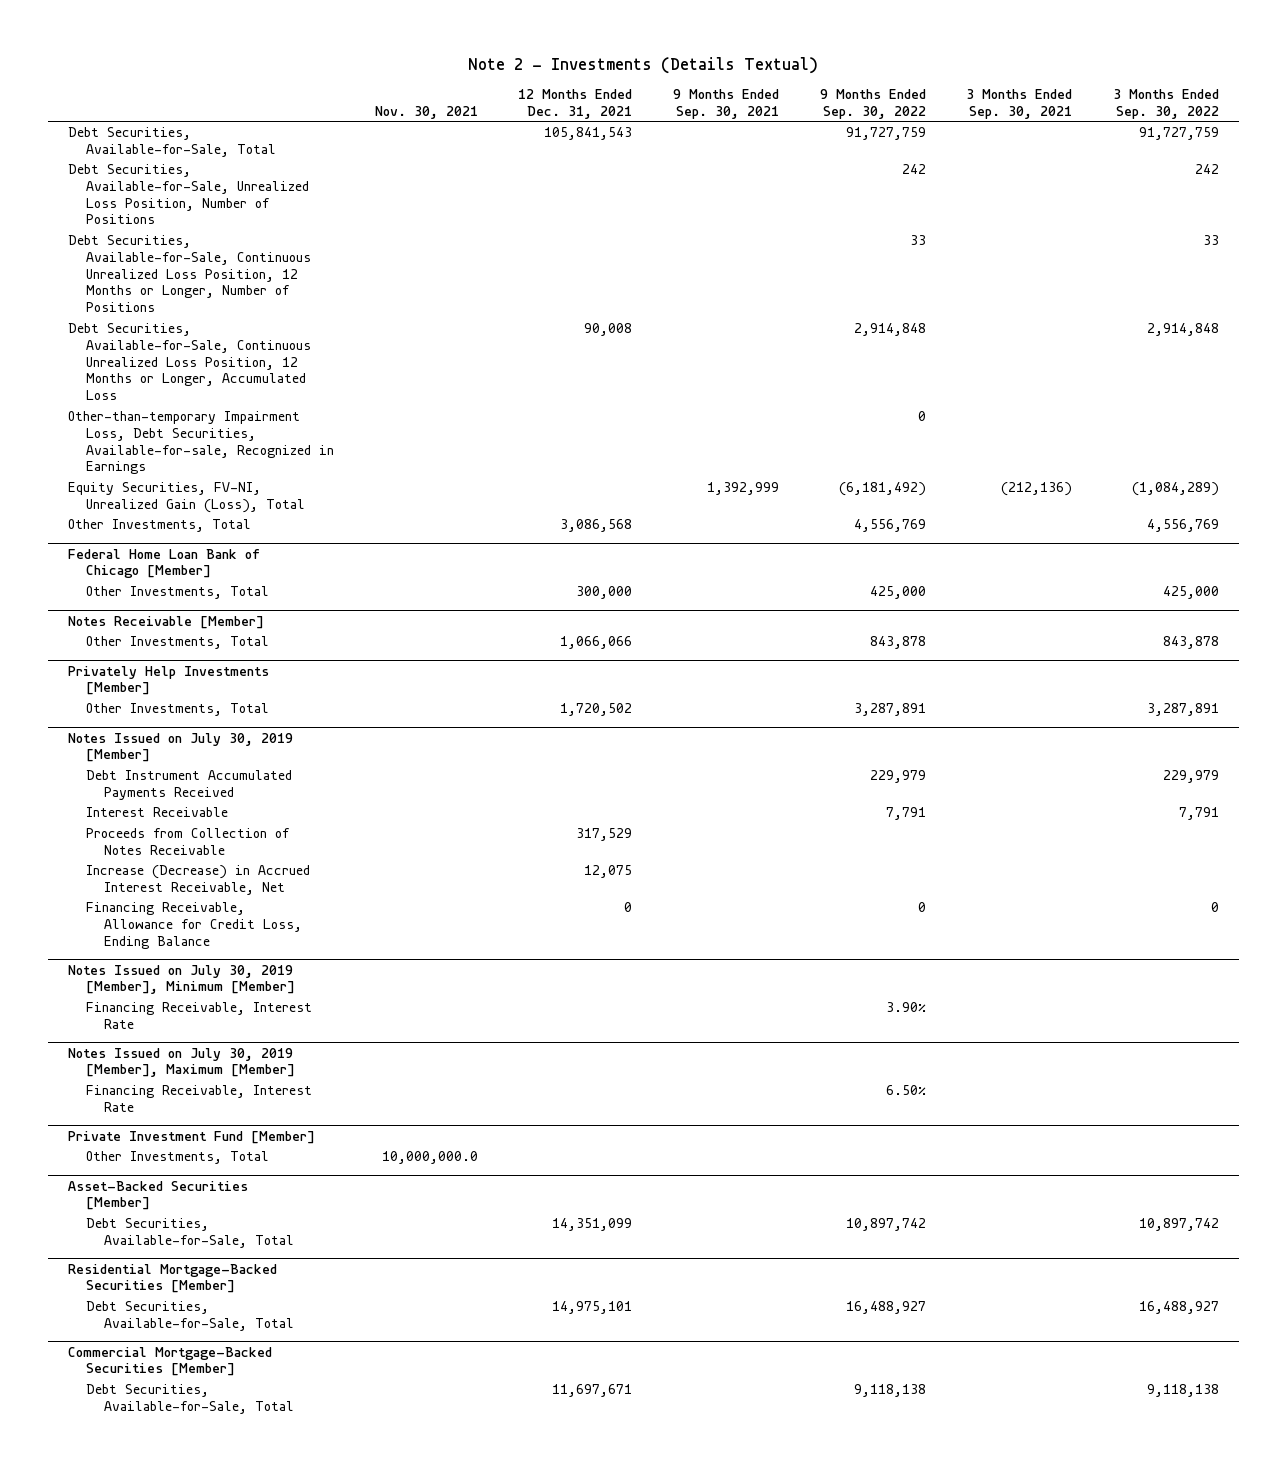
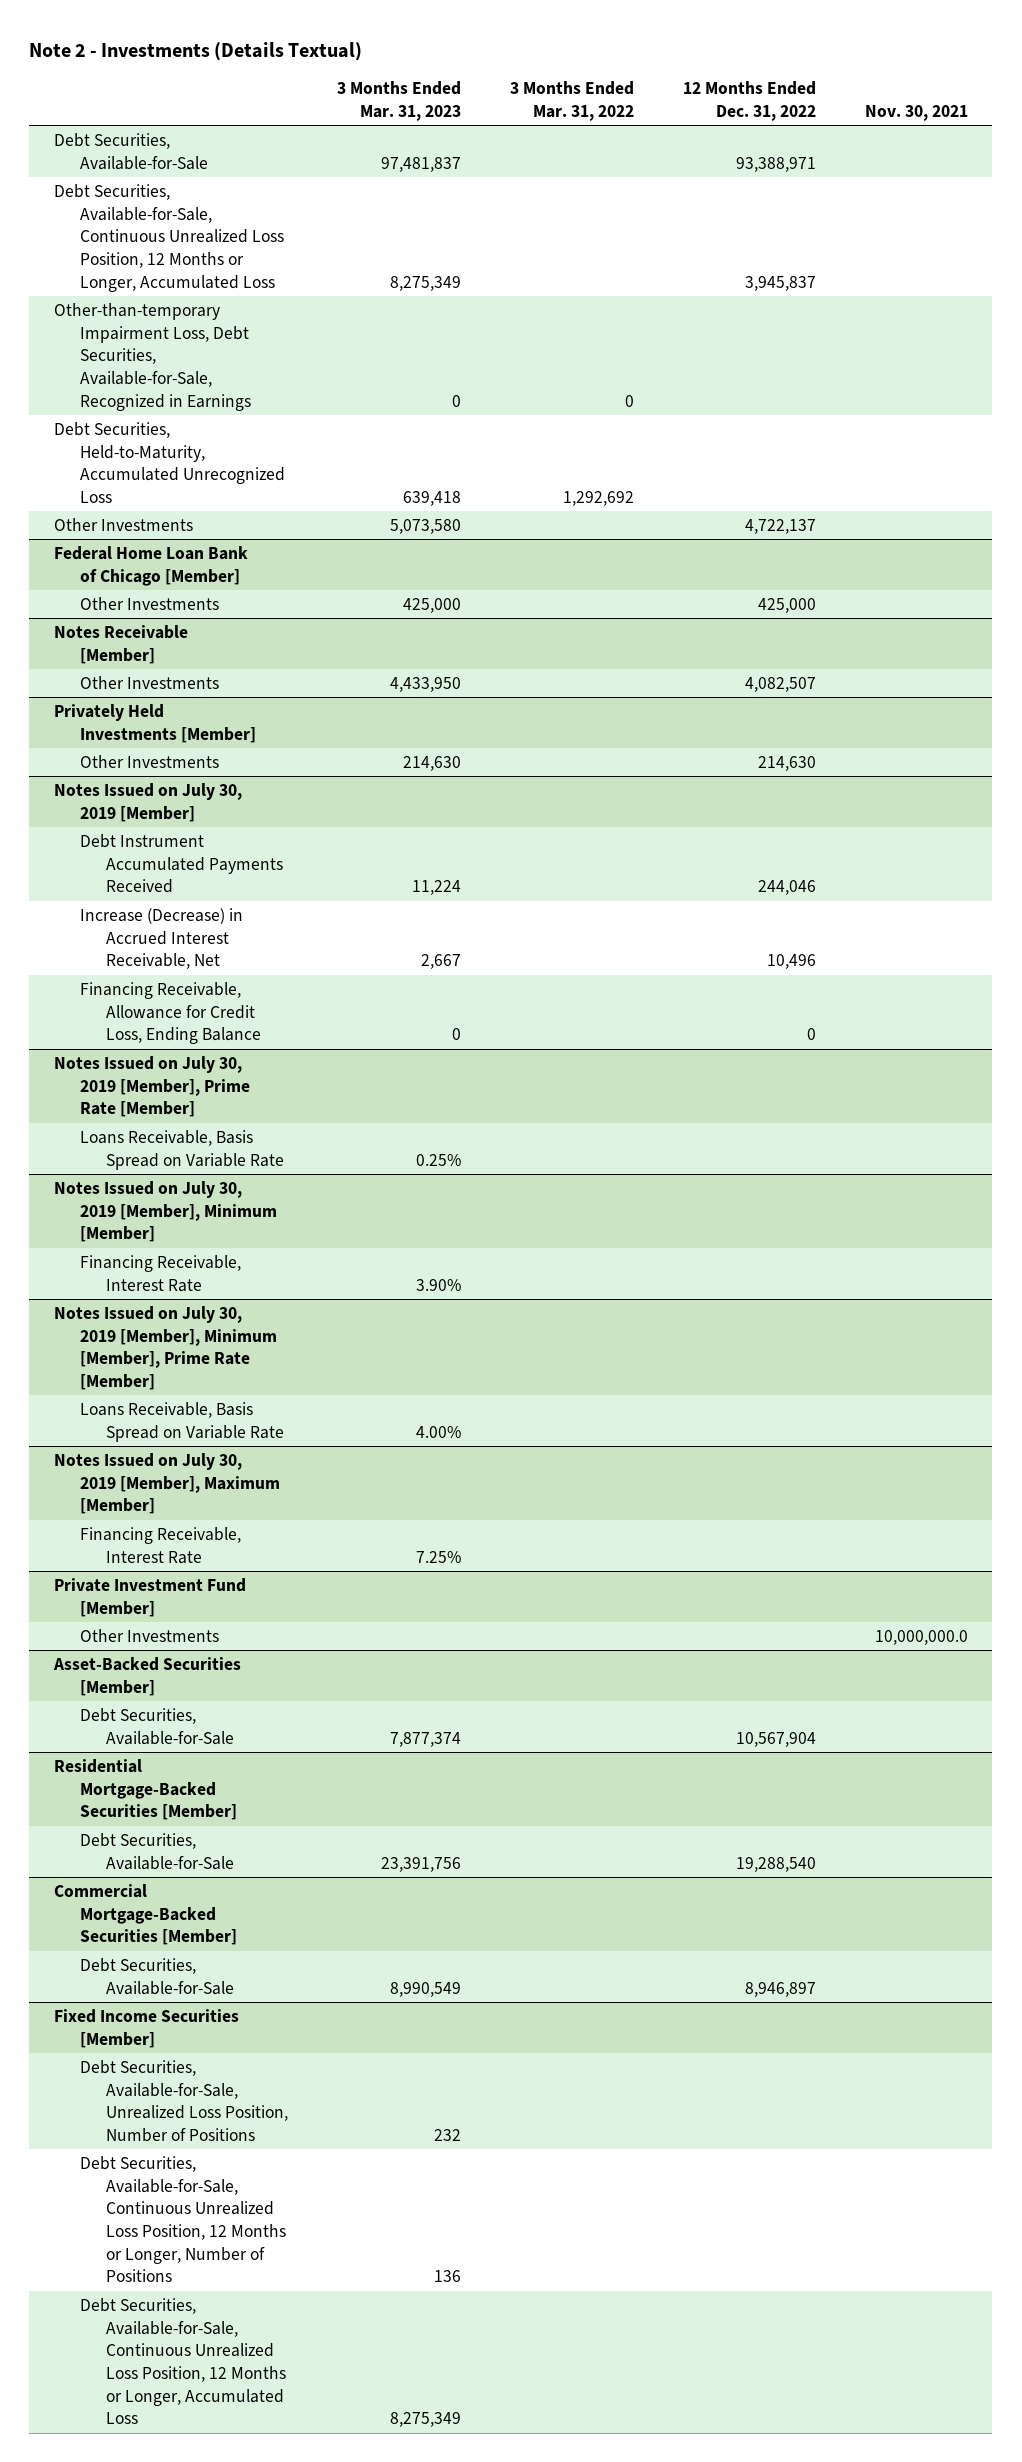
- | Nov. 30, 2021 | 12 Months Ended Dec. 31, 2021 | 9 Months Ended Sep. 30, 2021 | 9 Months Ended Sep. 30, 2022 | 3 Months Ended Sep. 30, 2021 | 3 Months Ended Sep. 30, 2022
+ | 3 Months Ended Mar. 31, 2023 | 3 Months Ended Mar. 31, 2022 | 12 Months Ended Dec. 31, 2022 | Nov. 30, 2021
- Debt Securities, Available-for-Sale, Total | | 105,841,543 | | 91,727,759 | | 91,727,759
- Debt Securities, Available-for-Sale, Unrealized Loss Position, Number of Positions | | | | 242 | | 242
- Debt Securities, Available-for-Sale, Continuous Unrealized Loss Position, 12 Months or Longer, Number of Positions | | | | 33 | | 33
+ Debt Securities, Available-for-Sale | 97,481,837 | | 93,388,971 |
- Other-than-temporary Impairment Loss, Debt Securities, Available-for-sale, Recognized in Earnings | | | | 0 | |
- Equity Securities, FV-NI, Unrealized Gain (Loss), Total | | | 1,392,999 | (6,181,492) | (212,136) | (1,084,289)
- Other Investments, Total | | 3,086,568 | | 4,556,769 | | 4,556,769
+ Other-than-temporary Impairment Loss, Debt Securities, Available-for-Sale, Recognized in Earnings | 0 | 0 | |
+ Debt Securities, Held-to-Maturity, Accumulated Unrecognized Loss | 639,418 | 1,292,692 | |
+ Other Investments | 5,073,580 | | 4,722,137 |
@ Federal Home Loan Bank of Chicago [Member]
- Other Investments, Total | | 300,000 | | 425,000 | | 425,000
+ Other Investments | 425,000 | | 425,000 |
@ Notes Receivable [Member]
- Other Investments, Total | | 1,066,066 | | 843,878 | | 843,878
- Privately Help Investments [Member]
- Other Investments, Total | | 1,720,502 | | 3,287,891 | | 3,287,891
@ Notes Receivable [Member]
+ Other Investments | 4,433,950 | | 4,082,507 |
+ Privately Held Investments [Member]
+ Other Investments | 214,630 | | 214,630 |
@ Notes Issued on July 30, 2019 [Member]
- Interest Receivable | | | | 7,791 | | 7,791
- Proceeds from Collection of Notes Receivable | | 317,529 | | | |
+ Notes Issued on July 30, 2019 [Member], Prime Rate [Member]
+ Loans Receivable, Basis Spread on Variable Rate | 0.25% | | |
+ Notes Issued on July 30, 2019 [Member], Minimum [Member], Prime Rate [Member]
+ Loans Receivable, Basis Spread on Variable Rate | 4.00% | | |
@ Private Investment Fund [Member]
- Other Investments, Total | 10,000,000.0 | | | | |
+ Other Investments | | | | 10,000,000.0
@ Asset-Backed Securities [Member]
- Debt Securities, Available-for-Sale, Total | | 14,351,099 | | 10,897,742 | | 10,897,742
+ Debt Securities, Available-for-Sale | 7,877,374 | | 10,567,904 |
@ Residential Mortgage-Backed Securities [Member]
- Debt Securities, Available-for-Sale, Total | | 14,975,101 | | 16,488,927 | | 16,488,927
+ Debt Securities, Available-for-Sale | 23,391,756 | | 19,288,540 |
@ Commercial Mortgage-Backed Securities [Member]
- Debt Securities, Available-for-Sale, Total | | 11,697,671 | | 9,118,138 | | 9,118,138
+ Debt Securities, Available-for-Sale | 8,990,549 | | 8,946,897 |
+ Fixed Income Securities [Member]
+ Debt Securities, Available-for-Sale, Unrealized Loss Position, Number of Positions | 232 | | |
+ Debt Securities, Available-for-Sale, Continuous Unrealized Loss Position, 12 Months or Longer, Number of Positions | 136 | | |
+ Debt Securities, Available-for-Sale, Continuous Unrealized Loss Position, 12 Months or Longer, Accumulated Loss | 8,275,349 | | |

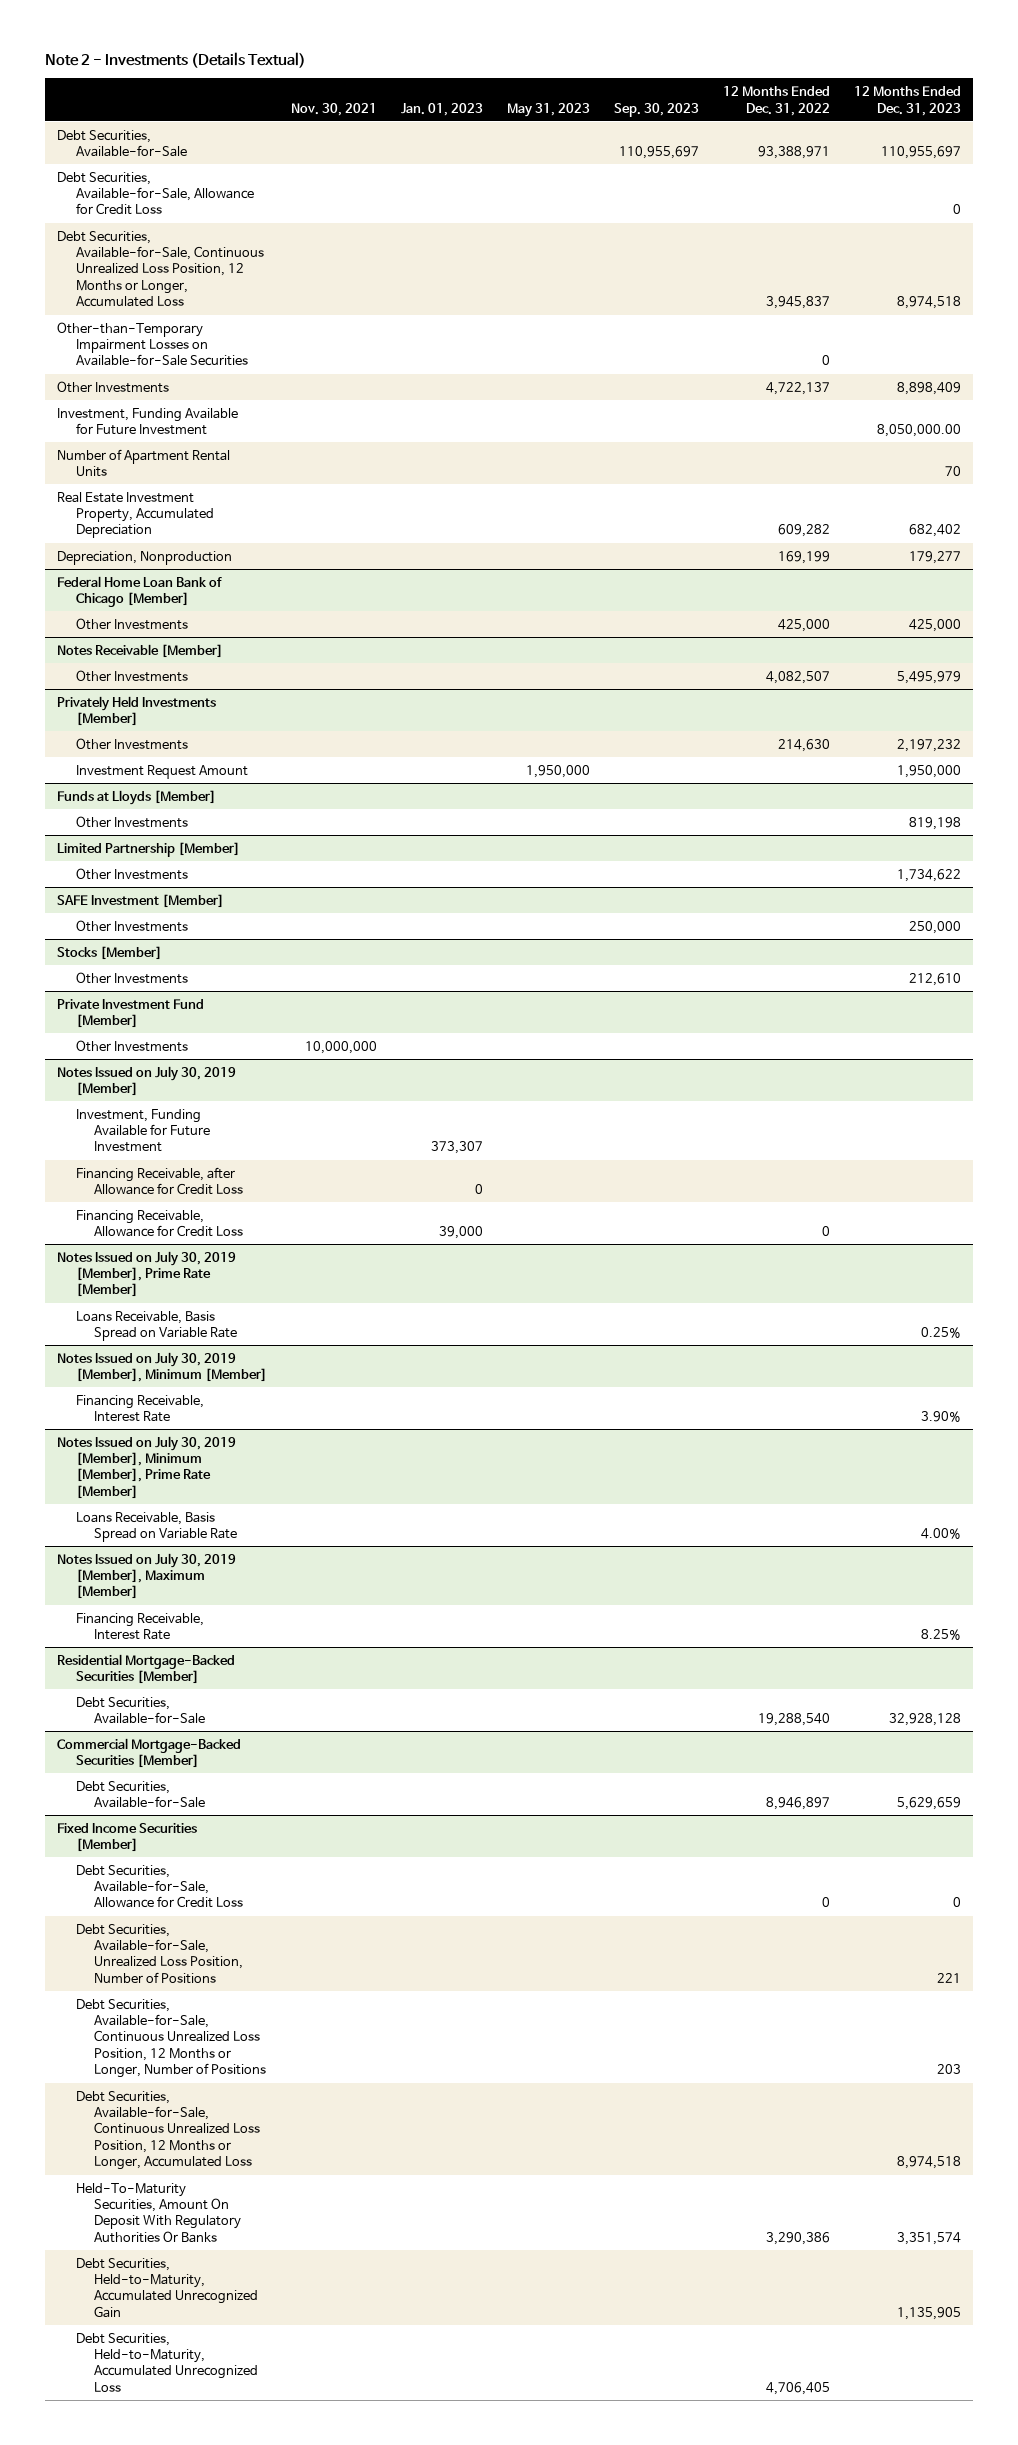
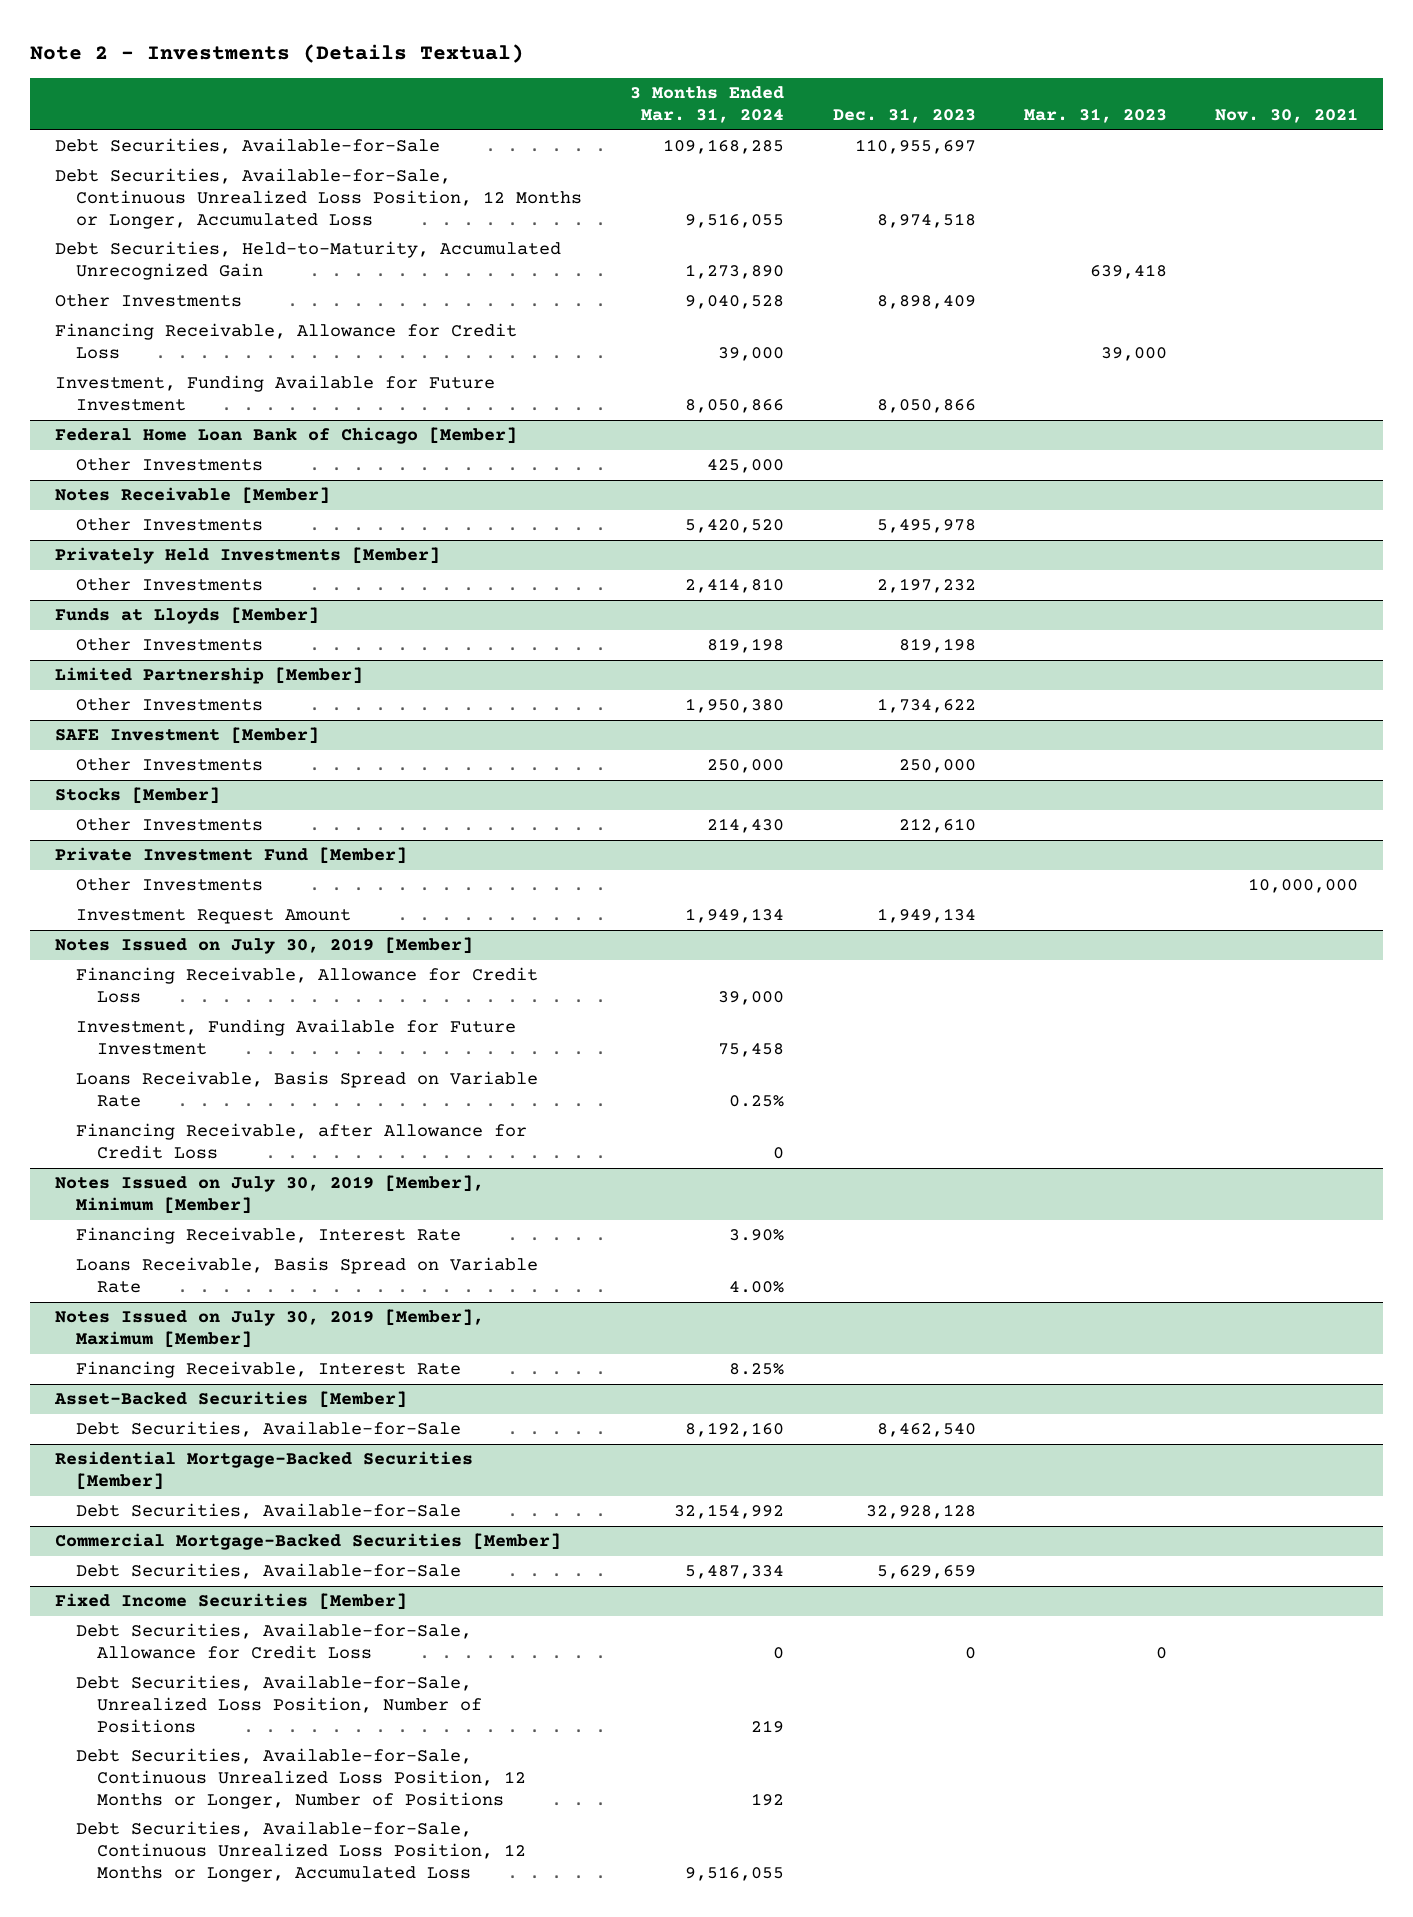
- | Nov. 30, 2021 | Jan. 01, 2023 | May 31, 2023 | Sep. 30, 2023 | 12 Months Ended Dec. 31, 2022 | 12 Months Ended Dec. 31, 2023
+ | 3 Months Ended Mar. 31, 2024 | Dec. 31, 2023 | Mar. 31, 2023 | Nov. 30, 2021
- Debt Securities, Available-for-Sale, Allowance for Credit Loss | | | | | | 0
- Other-than-Temporary Impairment Losses on Available-for-Sale Securities | | | | | 0 |
+ Debt Securities, Held-to-Maturity, Accumulated Unrecognized Gain | 1,273,890 | | 639,418 |
+ Financing Receivable, Allowance for Credit Loss | 39,000 | | 39,000 |
- Number of Apartment Rental Units | | | | | | 70
- Real Estate Investment Property, Accumulated Depreciation | | | | | 609,282 | 682,402
- Depreciation, Nonproduction | | | | | 169,199 | 179,277
@ Privately Held Investments [Member]
- Investment Request Amount | | | 1,950,000 | | | 1,950,000
@ Private Investment Fund [Member]
+ Investment Request Amount | 1,949,134 | 1,949,134 | |
@ Notes Issued on July 30, 2019 [Member]
moved up: Financing Receivable, Allowance for Credit Loss | 39,000 | | |
+ Loans Receivable, Basis Spread on Variable Rate | 0.25% | | |
- Notes Issued on July 30, 2019 [Member], Prime Rate [Member]
- Loans Receivable, Basis Spread on Variable Rate | | | | | | 0.25%
- Notes Issued on July 30, 2019 [Member], Minimum [Member], Prime Rate [Member]
- Loans Receivable, Basis Spread on Variable Rate | | | | | | 4.00%
@ Notes Issued on July 30, 2019 [Member], Minimum [Member]
+ Loans Receivable, Basis Spread on Variable Rate | 4.00% | | |
+ Asset-Backed Securities [Member]
+ Debt Securities, Available-for-Sale | 8,192,160 | 8,462,540 | |
@ Fixed Income Securities [Member]
- Held-To-Maturity Securities, Amount On Deposit With Regulatory Authorities Or Banks | | | | | 3,290,386 | 3,351,574
- Debt Securities, Held-to-Maturity, Accumulated Unrecognized Gain | | | | | | 1,135,905
- Debt Securities, Held-to-Maturity, Accumulated Unrecognized Loss | | | | | 4,706,405 |

